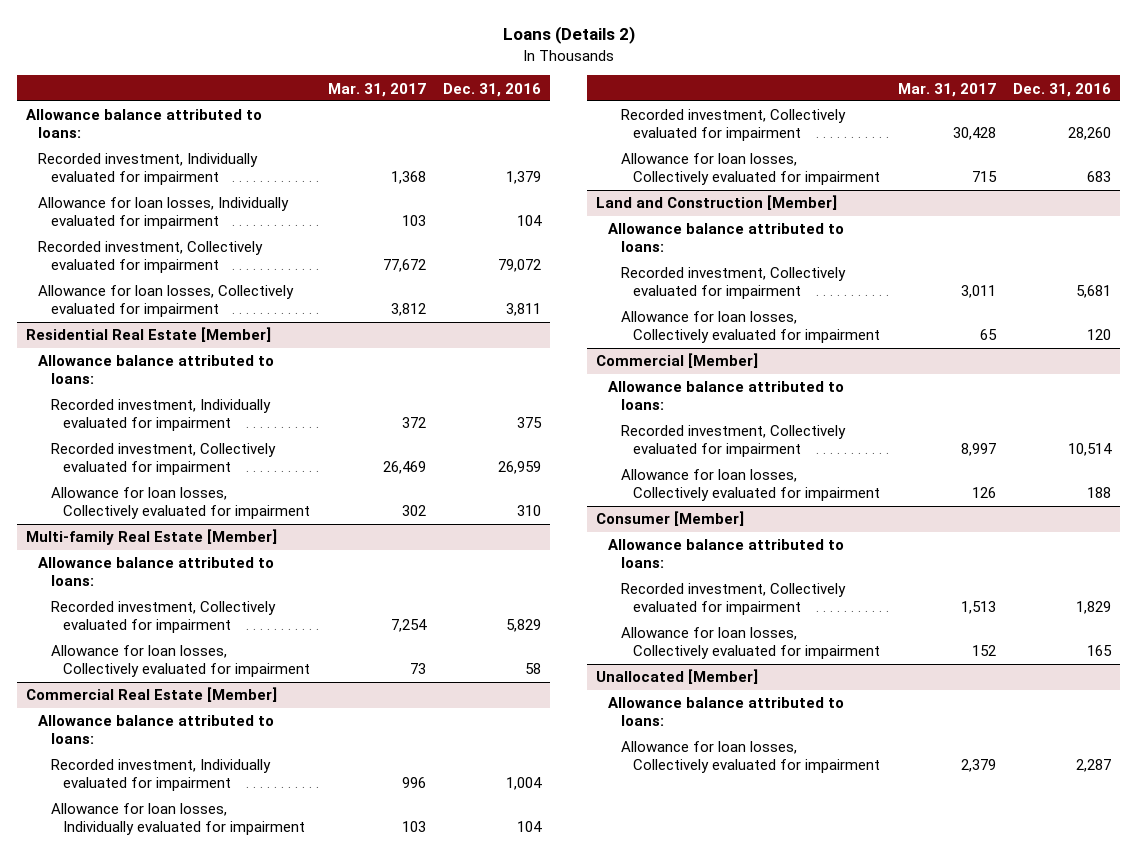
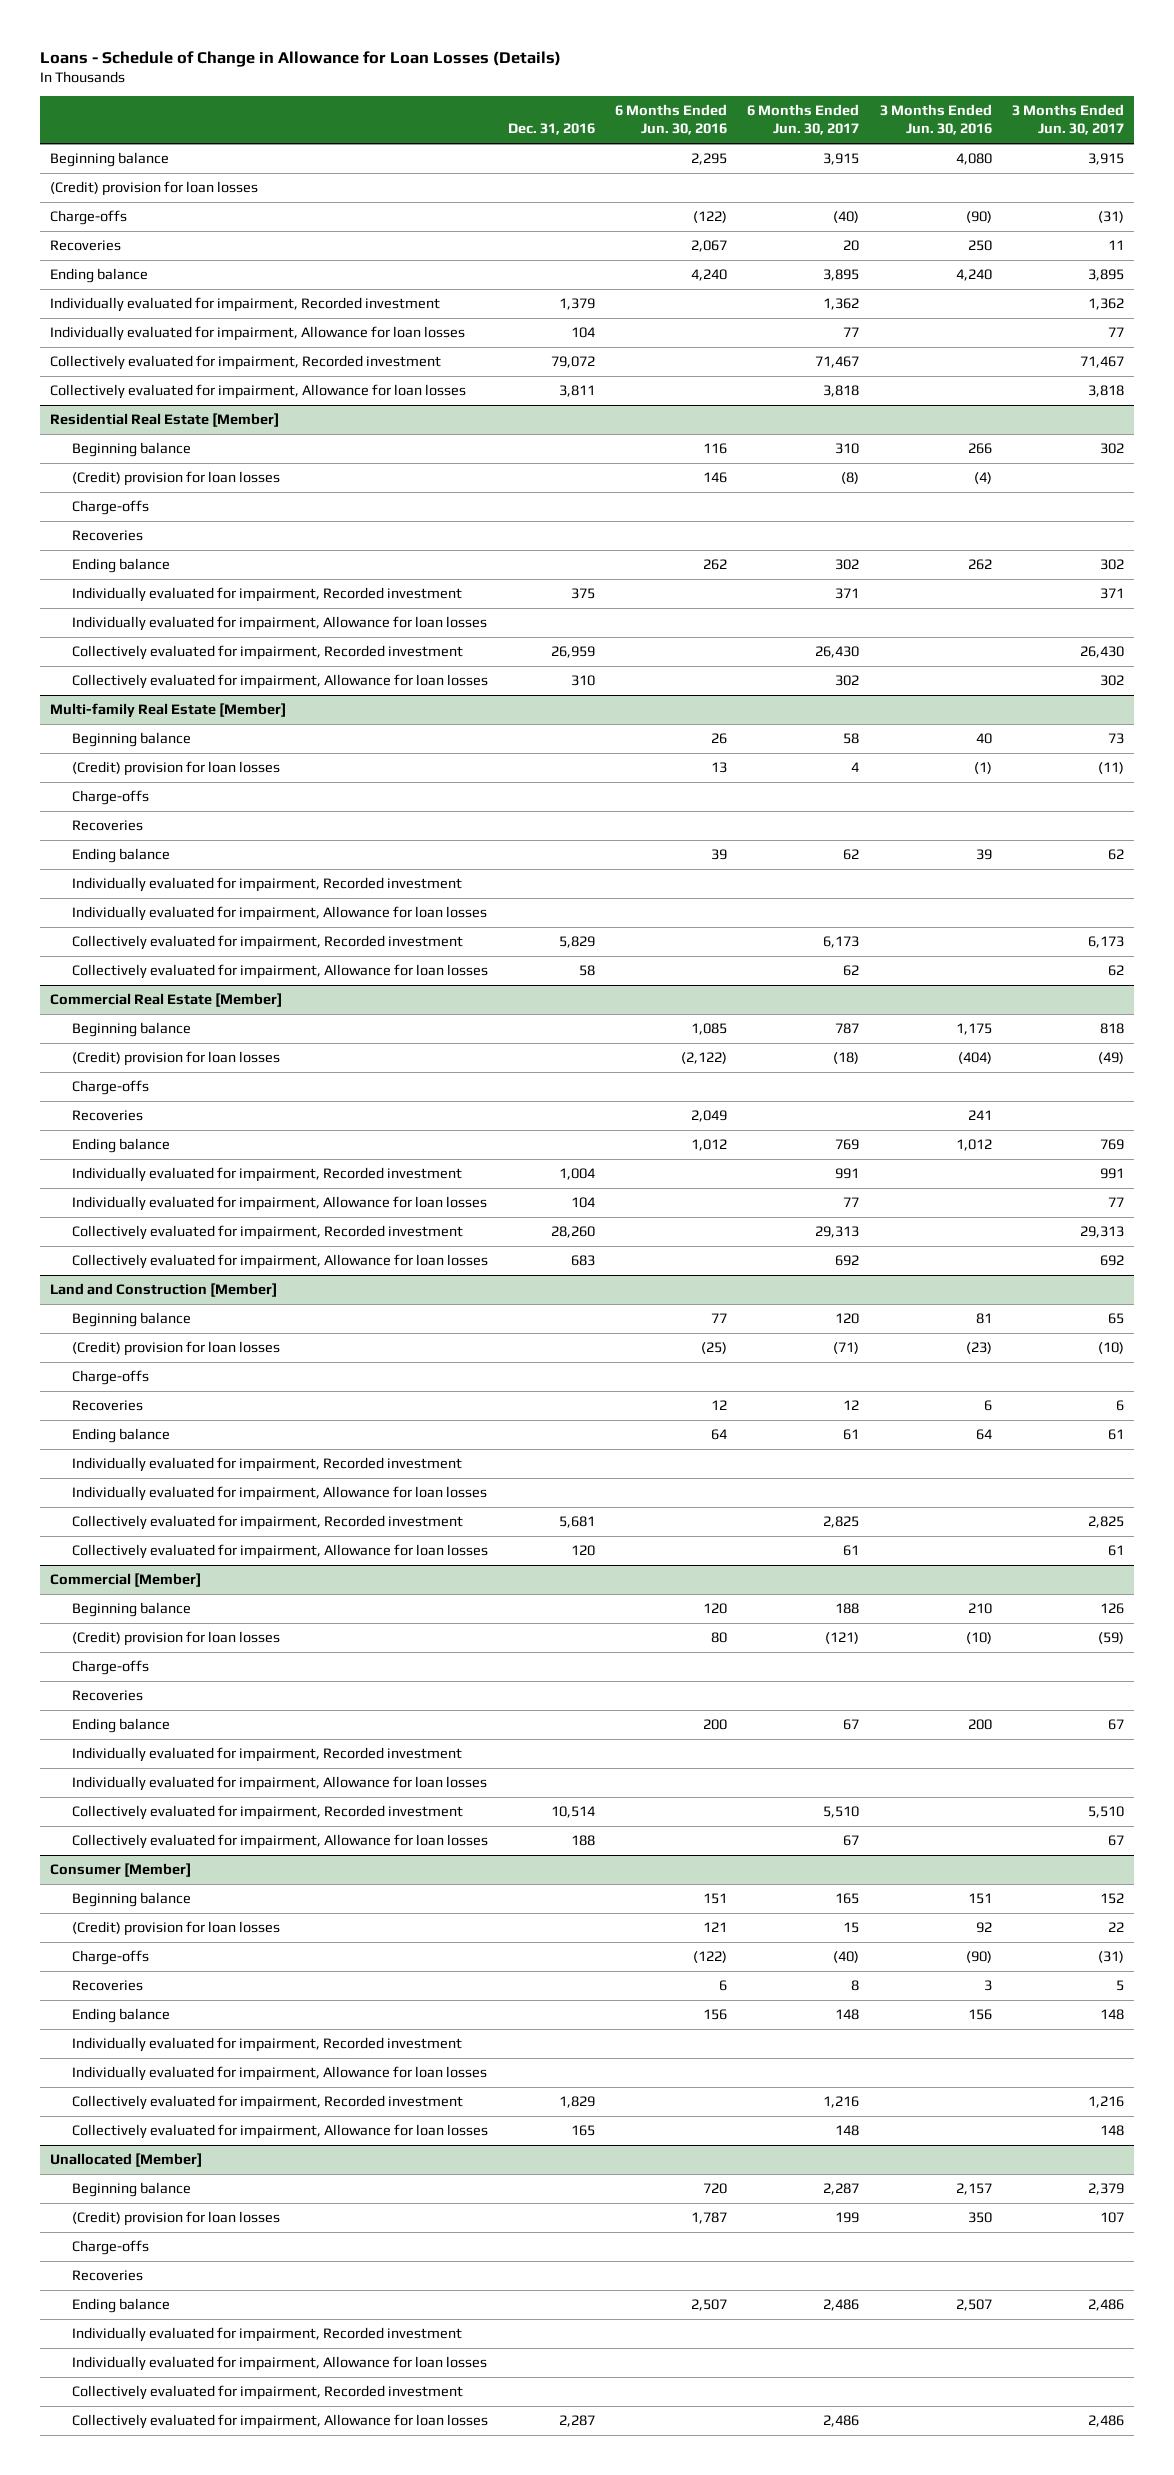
- Loans (Details 2)
+ Loans - Schedule of Change in Allowance for Loan Losses (Details)
- | Mar. 31, 2017 | Dec. 31, 2016
+ | Dec. 31, 2016 | 6 Months Ended Jun. 30, 2016 | 6 Months Ended Jun. 30, 2017 | 3 Months Ended Jun. 30, 2016 | 3 Months Ended Jun. 30, 2017
- Allowance balance attributed to loans:
- Recorded investment, Individually evaluated for impairment | 1,368 | 1,379
- Allowance for loan losses, Individually evaluated for impairment | 103 | 104
- Recorded investment, Collectively evaluated for impairment | 77,672 | 79,072
- Allowance for loan losses, Collectively evaluated for impairment | 3,812 | 3,811
+ Beginning balance | | 2,295 | 3,915 | 4,080 | 3,915
+ (Credit) provision for loan losses
+ Charge-offs | | (122) | (40) | (90) | (31)
+ Recoveries | | 2,067 | 20 | 250 | 11
+ Ending balance | | 4,240 | 3,895 | 4,240 | 3,895
+ Individually evaluated for impairment, Recorded investment | 1,379 | | 1,362 | | 1,362
+ Individually evaluated for impairment, Allowance for loan losses | 104 | | 77 | | 77
+ Collectively evaluated for impairment, Recorded investment | 79,072 | | 71,467 | | 71,467
+ Collectively evaluated for impairment, Allowance for loan losses | 3,811 | | 3,818 | | 3,818
@ Residential Real Estate [Member]
- Allowance balance attributed to loans:
- Recorded investment, Individually evaluated for impairment | 372 | 375
- Recorded investment, Collectively evaluated for impairment | 26,469 | 26,959
- Allowance for loan losses, Collectively evaluated for impairment | 302 | 310
+ Beginning balance | | 116 | 310 | 266 | 302
+ (Credit) provision for loan losses | | 146 | (8) | (4) |
+ Charge-offs
+ Recoveries
+ Ending balance | | 262 | 302 | 262 | 302
+ Individually evaluated for impairment, Recorded investment | 375 | | 371 | | 371
+ Individually evaluated for impairment, Allowance for loan losses
+ Collectively evaluated for impairment, Recorded investment | 26,959 | | 26,430 | | 26,430
+ Collectively evaluated for impairment, Allowance for loan losses | 310 | | 302 | | 302
@ Multi-family Real Estate [Member]
- Allowance balance attributed to loans:
- Recorded investment, Collectively evaluated for impairment | 7,254 | 5,829
- Allowance for loan losses, Collectively evaluated for impairment | 73 | 58
+ Beginning balance | | 26 | 58 | 40 | 73
+ (Credit) provision for loan losses | | 13 | 4 | (1) | (11)
+ Charge-offs
+ Recoveries
+ Ending balance | | 39 | 62 | 39 | 62
+ Individually evaluated for impairment, Recorded investment
+ Individually evaluated for impairment, Allowance for loan losses
+ Collectively evaluated for impairment, Recorded investment | 5,829 | | 6,173 | | 6,173
+ Collectively evaluated for impairment, Allowance for loan losses | 58 | | 62 | | 62
@ Commercial Real Estate [Member]
- Allowance balance attributed to loans:
- Recorded investment, Individually evaluated for impairment | 996 | 1,004
- Allowance for loan losses, Individually evaluated for impairment | 103 | 104
- Recorded investment, Collectively evaluated for impairment | 30,428 | 28,260
- Allowance for loan losses, Collectively evaluated for impairment | 715 | 683
+ Beginning balance | | 1,085 | 787 | 1,175 | 818
+ (Credit) provision for loan losses | | (2,122) | (18) | (404) | (49)
+ Charge-offs
+ Recoveries | | 2,049 | | 241 |
+ Ending balance | | 1,012 | 769 | 1,012 | 769
+ Individually evaluated for impairment, Recorded investment | 1,004 | | 991 | | 991
+ Individually evaluated for impairment, Allowance for loan losses | 104 | | 77 | | 77
+ Collectively evaluated for impairment, Recorded investment | 28,260 | | 29,313 | | 29,313
+ Collectively evaluated for impairment, Allowance for loan losses | 683 | | 692 | | 692
@ Land and Construction [Member]
- Allowance balance attributed to loans:
- Recorded investment, Collectively evaluated for impairment | 3,011 | 5,681
- Allowance for loan losses, Collectively evaluated for impairment | 65 | 120
+ Beginning balance | | 77 | 120 | 81 | 65
+ (Credit) provision for loan losses | | (25) | (71) | (23) | (10)
+ Charge-offs
+ Recoveries | | 12 | 12 | 6 | 6
+ Ending balance | | 64 | 61 | 64 | 61
+ Individually evaluated for impairment, Recorded investment
+ Individually evaluated for impairment, Allowance for loan losses
+ Collectively evaluated for impairment, Recorded investment | 5,681 | | 2,825 | | 2,825
+ Collectively evaluated for impairment, Allowance for loan losses | 120 | | 61 | | 61
@ Commercial [Member]
- Allowance balance attributed to loans:
- Recorded investment, Collectively evaluated for impairment | 8,997 | 10,514
- Allowance for loan losses, Collectively evaluated for impairment | 126 | 188
+ Beginning balance | | 120 | 188 | 210 | 126
+ (Credit) provision for loan losses | | 80 | (121) | (10) | (59)
+ Charge-offs
+ Recoveries
+ Ending balance | | 200 | 67 | 200 | 67
+ Individually evaluated for impairment, Recorded investment
+ Individually evaluated for impairment, Allowance for loan losses
+ Collectively evaluated for impairment, Recorded investment | 10,514 | | 5,510 | | 5,510
+ Collectively evaluated for impairment, Allowance for loan losses | 188 | | 67 | | 67
@ Consumer [Member]
- Allowance balance attributed to loans:
- Recorded investment, Collectively evaluated for impairment | 1,513 | 1,829
- Allowance for loan losses, Collectively evaluated for impairment | 152 | 165
+ Beginning balance | | 151 | 165 | 151 | 152
+ (Credit) provision for loan losses | | 121 | 15 | 92 | 22
+ Charge-offs | | (122) | (40) | (90) | (31)
+ Recoveries | | 6 | 8 | 3 | 5
+ Ending balance | | 156 | 148 | 156 | 148
+ Individually evaluated for impairment, Recorded investment
+ Individually evaluated for impairment, Allowance for loan losses
+ Collectively evaluated for impairment, Recorded investment | 1,829 | | 1,216 | | 1,216
+ Collectively evaluated for impairment, Allowance for loan losses | 165 | | 148 | | 148
@ Unallocated [Member]
- Allowance balance attributed to loans:
- Allowance for loan losses, Collectively evaluated for impairment | 2,379 | 2,287
+ Beginning balance | | 720 | 2,287 | 2,157 | 2,379
+ (Credit) provision for loan losses | | 1,787 | 199 | 350 | 107
+ Charge-offs
+ Recoveries
+ Ending balance | | 2,507 | 2,486 | 2,507 | 2,486
+ Individually evaluated for impairment, Recorded investment
+ Individually evaluated for impairment, Allowance for loan losses
+ Collectively evaluated for impairment, Recorded investment
+ Collectively evaluated for impairment, Allowance for loan losses | 2,287 | | 2,486 | | 2,486

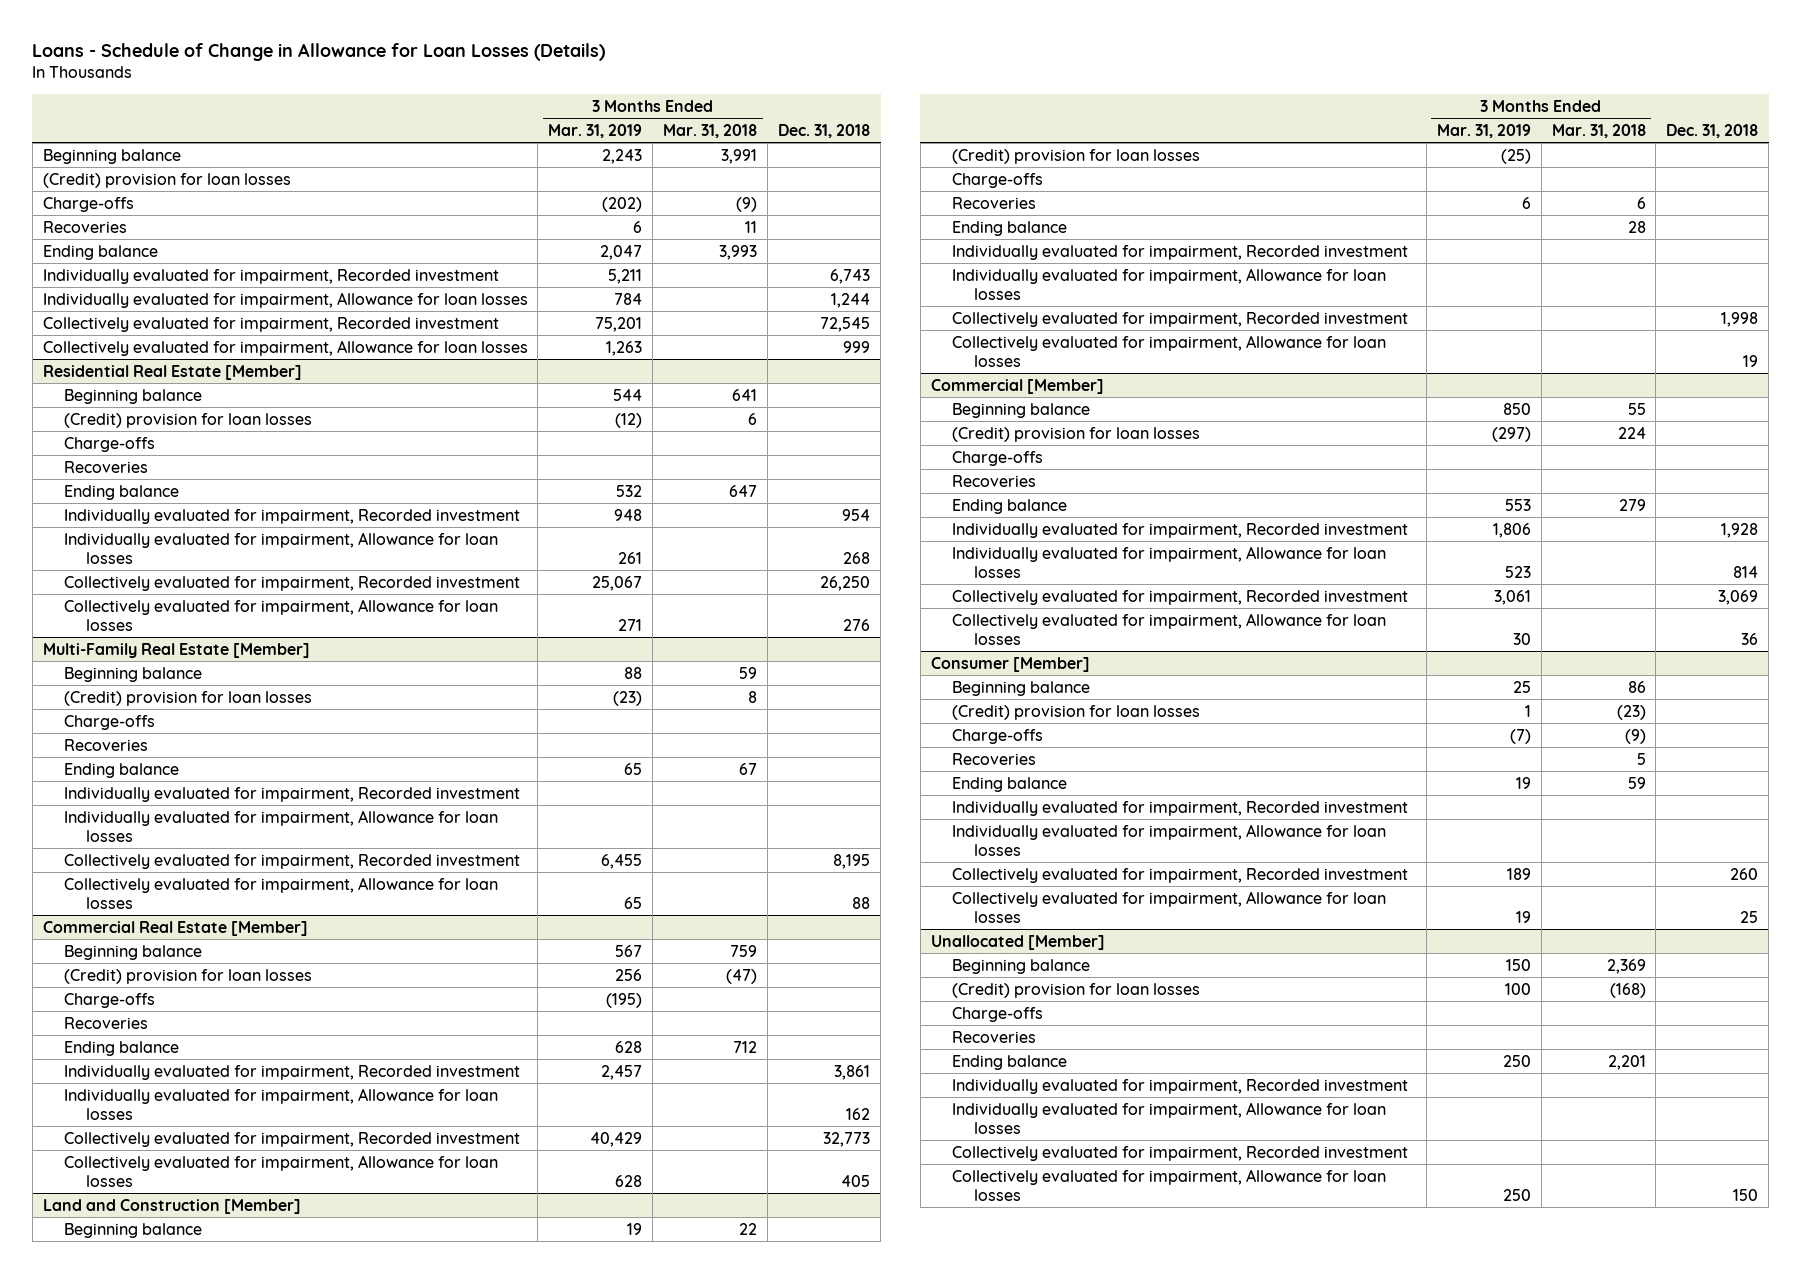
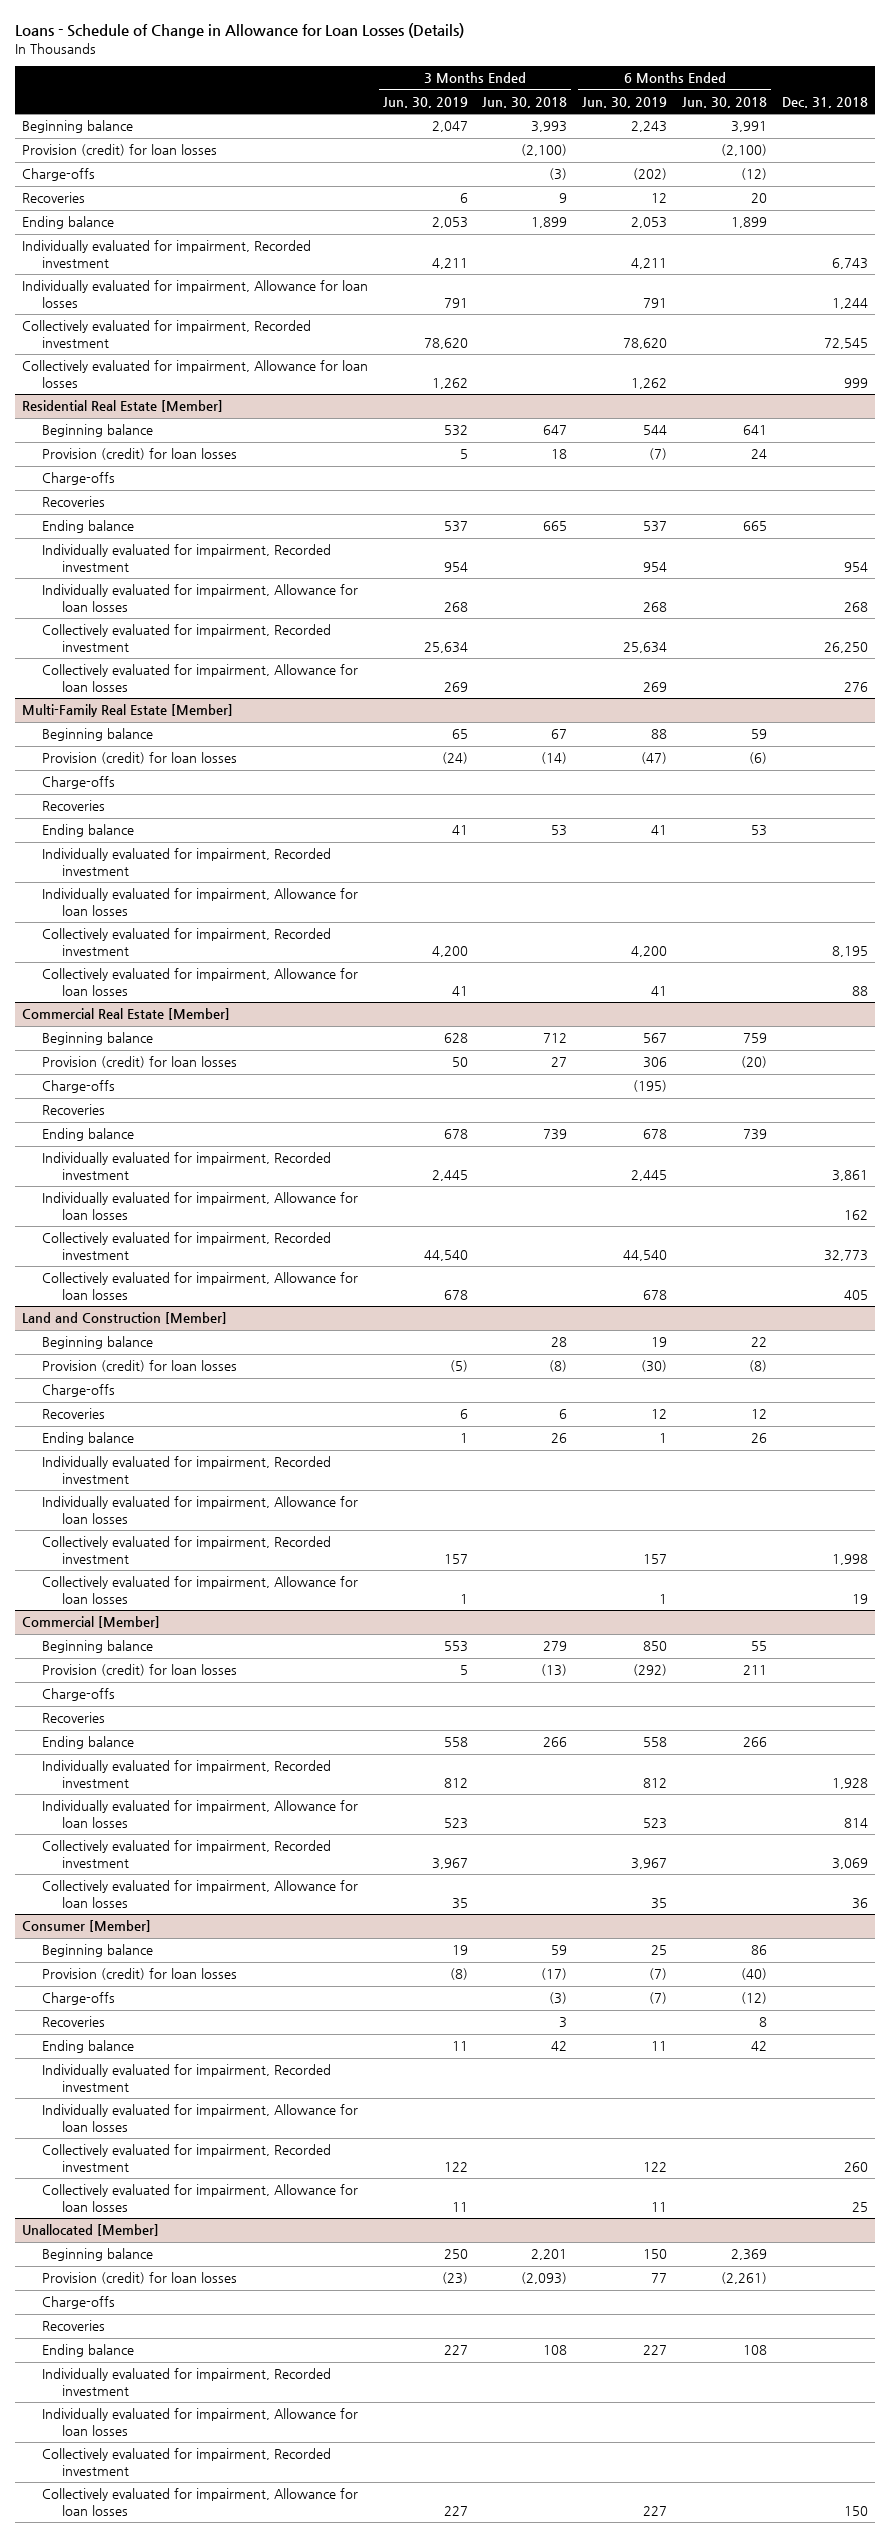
- | 3 Months Ended Mar. 31, 2019 | 3 Months Ended Mar. 31, 2018 | Dec. 31, 2018
+ | 3 Months Ended Jun. 30, 2019 | 3 Months Ended Jun. 30, 2018 | 6 Months Ended Jun. 30, 2019 | 6 Months Ended Jun. 30, 2018 | Dec. 31, 2018
- (Credit) provision for loan losses
+ Provision (credit) for loan losses | | (2,100) | | (2,100) |
@ Residential Real Estate [Member]
- (Credit) provision for loan losses | (12) | 6 |
+ Provision (credit) for loan losses | 5 | 18 | (7) | 24 |
@ Multi-Family Real Estate [Member]
- (Credit) provision for loan losses | (23) | 8 |
+ Provision (credit) for loan losses | (24) | (14) | (47) | (6) |
@ Commercial Real Estate [Member]
- (Credit) provision for loan losses | 256 | (47) |
+ Provision (credit) for loan losses | 50 | 27 | 306 | (20) |
@ Land and Construction [Member]
- (Credit) provision for loan losses | (25) | |
+ Provision (credit) for loan losses | (5) | (8) | (30) | (8) |
@ Commercial [Member]
- (Credit) provision for loan losses | (297) | 224 |
+ Provision (credit) for loan losses | 5 | (13) | (292) | 211 |
@ Consumer [Member]
- (Credit) provision for loan losses | 1 | (23) |
+ Provision (credit) for loan losses | (8) | (17) | (7) | (40) |
@ Unallocated [Member]
- (Credit) provision for loan losses | 100 | (168) |
+ Provision (credit) for loan losses | (23) | (2,093) | 77 | (2,261) |

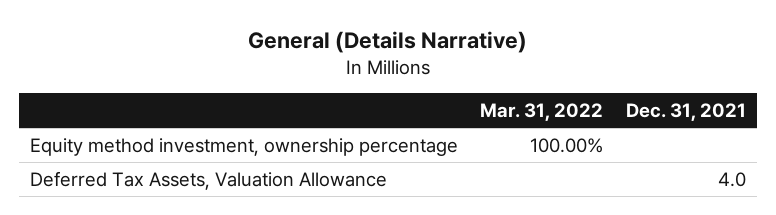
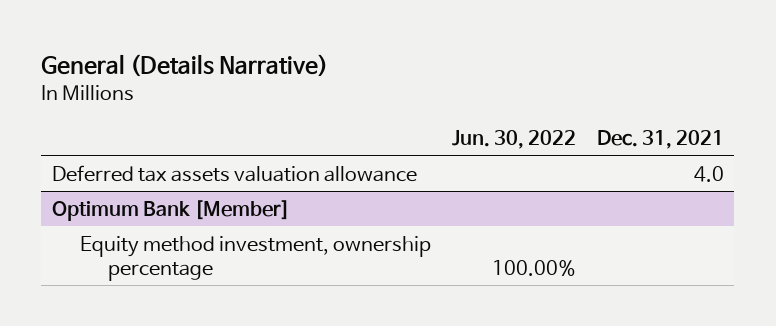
- | Mar. 31, 2022 | Dec. 31, 2021
+ | Jun. 30, 2022 | Dec. 31, 2021
- Equity method investment, ownership percentage | 100.00% |
- Deferred Tax Assets, Valuation Allowance | | 4.0
+ Deferred tax assets valuation allowance | | 4.0
+ Optimum Bank [Member]
+ Equity method investment, ownership percentage | 100.00% |

